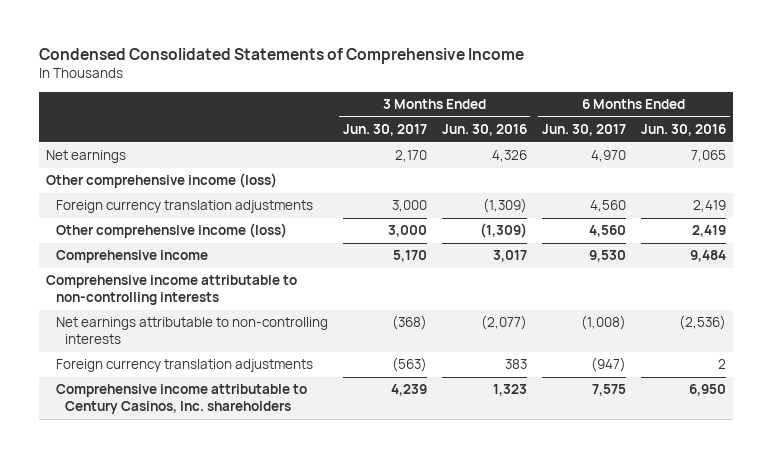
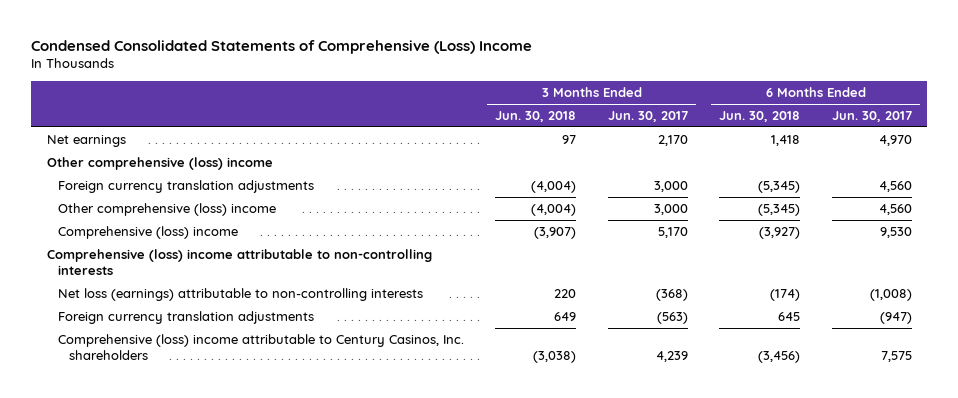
- Condensed Consolidated Statements of Comprehensive Income
+ Condensed Consolidated Statements of Comprehensive (Loss) Income
- | 3 Months Ended Jun. 30, 2017 | 3 Months Ended Jun. 30, 2016 | 6 Months Ended Jun. 30, 2017 | 6 Months Ended Jun. 30, 2016
+ | 3 Months Ended Jun. 30, 2018 | 3 Months Ended Jun. 30, 2017 | 6 Months Ended Jun. 30, 2018 | 6 Months Ended Jun. 30, 2017
- Other comprehensive income (loss)
+ Other comprehensive (loss) income
- Other comprehensive income (loss) | 3,000 | (1,309) | 4,560 | 2,419
- Comprehensive income | 5,170 | 3,017 | 9,530 | 9,484
- Comprehensive income attributable to non-controlling interests
- Net earnings attributable to non-controlling interests | (368) | (2,077) | (1,008) | (2,536)
+ Other comprehensive (loss) income | (4,004) | 3,000 | (5,345) | 4,560
+ Comprehensive (loss) income | (3,907) | 5,170 | (3,927) | 9,530
+ Comprehensive (loss) income attributable to non-controlling interests
+ Net loss (earnings) attributable to non-controlling interests | 220 | (368) | (174) | (1,008)
- Comprehensive income attributable to Century Casinos, Inc. shareholders | 4,239 | 1,323 | 7,575 | 6,950
+ Comprehensive (loss) income attributable to Century Casinos, Inc. shareholders | (3,038) | 4,239 | (3,456) | 7,575

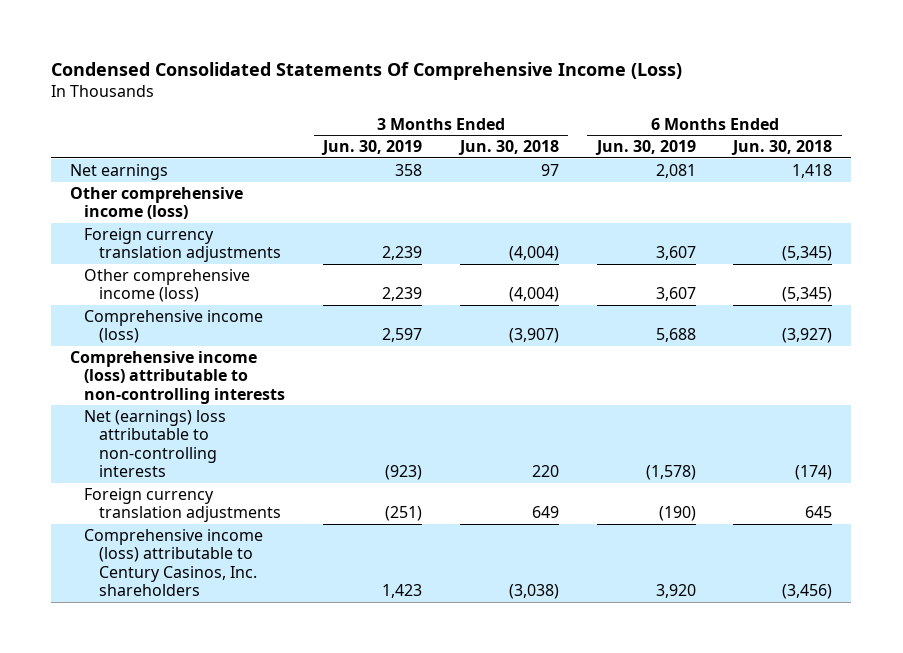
- Condensed Consolidated Statements of Comprehensive (Loss) Income
+ Condensed Consolidated Statements Of Comprehensive Income (Loss)
- | 3 Months Ended Jun. 30, 2018 | 3 Months Ended Jun. 30, 2017 | 6 Months Ended Jun. 30, 2018 | 6 Months Ended Jun. 30, 2017
+ | 3 Months Ended Jun. 30, 2019 | 3 Months Ended Jun. 30, 2018 | 6 Months Ended Jun. 30, 2019 | 6 Months Ended Jun. 30, 2018
- Other comprehensive (loss) income
+ Other comprehensive income (loss)
- Other comprehensive (loss) income | (4,004) | 3,000 | (5,345) | 4,560
- Comprehensive (loss) income | (3,907) | 5,170 | (3,927) | 9,530
- Comprehensive (loss) income attributable to non-controlling interests
- Net loss (earnings) attributable to non-controlling interests | 220 | (368) | (174) | (1,008)
+ Other comprehensive income (loss) | 2,239 | (4,004) | 3,607 | (5,345)
+ Comprehensive income (loss) | 2,597 | (3,907) | 5,688 | (3,927)
+ Comprehensive income (loss) attributable to non-controlling interests
+ Net (earnings) loss attributable to non-controlling interests | (923) | 220 | (1,578) | (174)
- Comprehensive (loss) income attributable to Century Casinos, Inc. shareholders | (3,038) | 4,239 | (3,456) | 7,575
+ Comprehensive income (loss) attributable to Century Casinos, Inc. shareholders | 1,423 | (3,038) | 3,920 | (3,456)

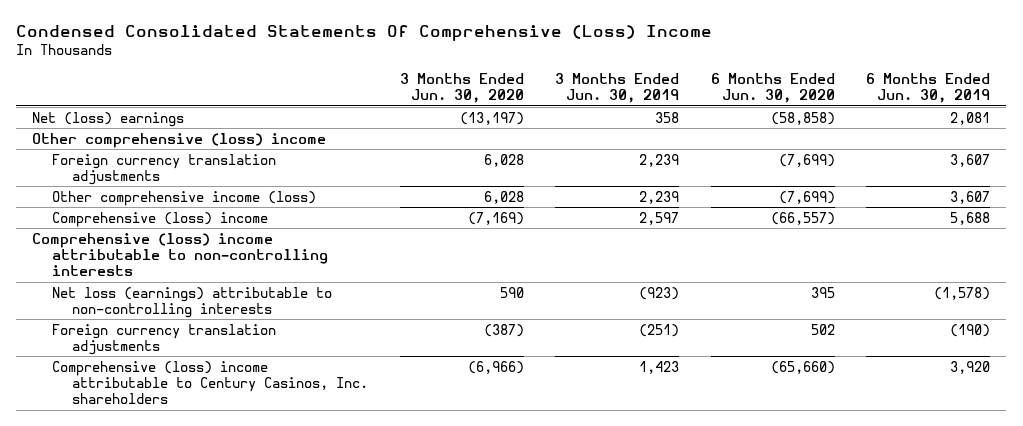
- Condensed Consolidated Statements Of Comprehensive Income (Loss)
+ Condensed Consolidated Statements Of Comprehensive (Loss) Income
- | 3 Months Ended Jun. 30, 2019 | 3 Months Ended Jun. 30, 2018 | 6 Months Ended Jun. 30, 2019 | 6 Months Ended Jun. 30, 2018
+ | 3 Months Ended Jun. 30, 2020 | 3 Months Ended Jun. 30, 2019 | 6 Months Ended Jun. 30, 2020 | 6 Months Ended Jun. 30, 2019
- Net earnings | 358 | 97 | 2,081 | 1,418
- Other comprehensive income (loss)
+ Net (loss) earnings | (13,197) | 358 | (58,858) | 2,081
+ Other comprehensive (loss) income
- Comprehensive income (loss) | 2,597 | (3,907) | 5,688 | (3,927)
- Comprehensive income (loss) attributable to non-controlling interests
- Net (earnings) loss attributable to non-controlling interests | (923) | 220 | (1,578) | (174)
+ Comprehensive (loss) income | (7,169) | 2,597 | (66,557) | 5,688
+ Comprehensive (loss) income attributable to non-controlling interests
+ Net loss (earnings) attributable to non-controlling interests | 590 | (923) | 395 | (1,578)
- Comprehensive income (loss) attributable to Century Casinos, Inc. shareholders | 1,423 | (3,038) | 3,920 | (3,456)
+ Comprehensive (loss) income attributable to Century Casinos, Inc. shareholders | (6,966) | 1,423 | (65,660) | 3,920

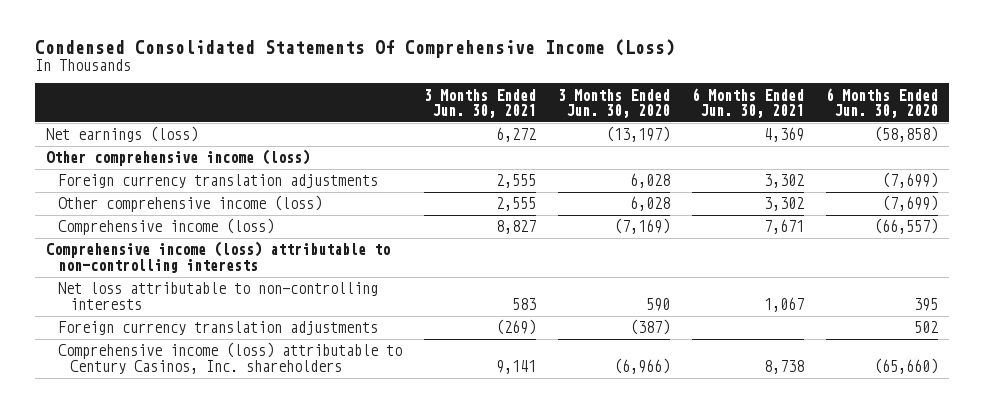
- Condensed Consolidated Statements Of Comprehensive (Loss) Income
+ Condensed Consolidated Statements Of Comprehensive Income (Loss)
- | 3 Months Ended Jun. 30, 2020 | 3 Months Ended Jun. 30, 2019 | 6 Months Ended Jun. 30, 2020 | 6 Months Ended Jun. 30, 2019
+ | 3 Months Ended Jun. 30, 2021 | 3 Months Ended Jun. 30, 2020 | 6 Months Ended Jun. 30, 2021 | 6 Months Ended Jun. 30, 2020
- Net (loss) earnings | (13,197) | 358 | (58,858) | 2,081
- Other comprehensive (loss) income
+ Net earnings (loss) | 6,272 | (13,197) | 4,369 | (58,858)
+ Other comprehensive income (loss)
- Comprehensive (loss) income | (7,169) | 2,597 | (66,557) | 5,688
- Comprehensive (loss) income attributable to non-controlling interests
- Net loss (earnings) attributable to non-controlling interests | 590 | (923) | 395 | (1,578)
+ Comprehensive income (loss) | 8,827 | (7,169) | 7,671 | (66,557)
+ Comprehensive income (loss) attributable to non-controlling interests
+ Net loss attributable to non-controlling interests | 583 | 590 | 1,067 | 395
- Comprehensive (loss) income attributable to Century Casinos, Inc. shareholders | (6,966) | 1,423 | (65,660) | 3,920
+ Comprehensive income (loss) attributable to Century Casinos, Inc. shareholders | 9,141 | (6,966) | 8,738 | (65,660)

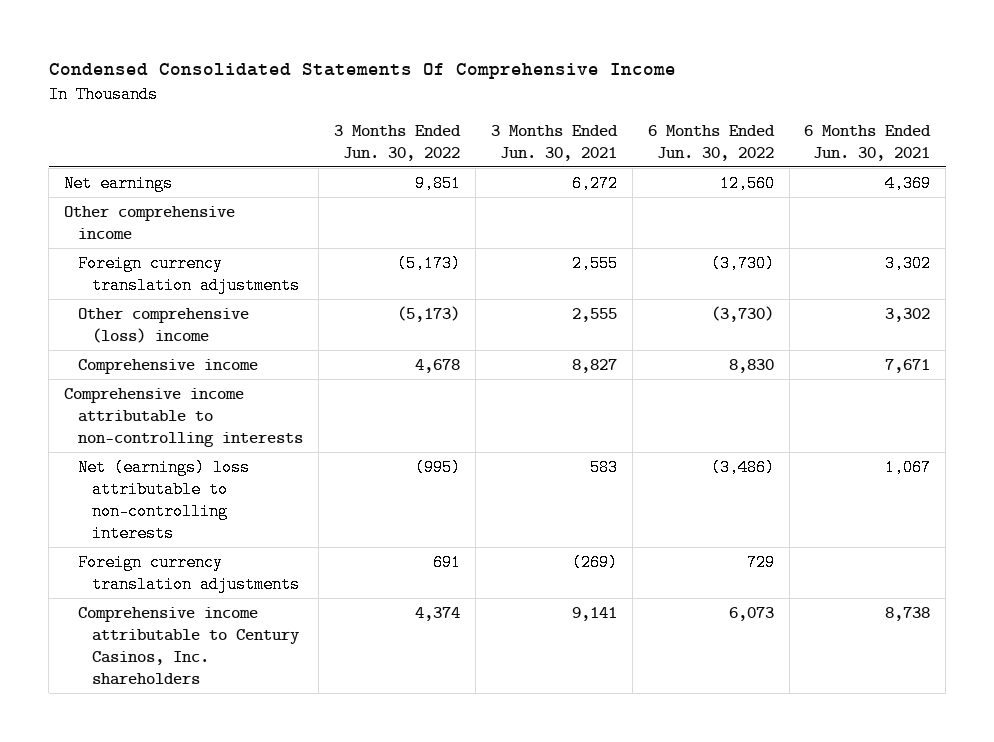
- Condensed Consolidated Statements Of Comprehensive Income (Loss)
+ Condensed Consolidated Statements Of Comprehensive Income
- | 3 Months Ended Jun. 30, 2021 | 3 Months Ended Jun. 30, 2020 | 6 Months Ended Jun. 30, 2021 | 6 Months Ended Jun. 30, 2020
+ | 3 Months Ended Jun. 30, 2022 | 3 Months Ended Jun. 30, 2021 | 6 Months Ended Jun. 30, 2022 | 6 Months Ended Jun. 30, 2021
- Net earnings (loss) | 6,272 | (13,197) | 4,369 | (58,858)
- Other comprehensive income (loss)
+ Net earnings | 9,851 | 6,272 | 12,560 | 4,369
+ Other comprehensive income
- Other comprehensive income (loss) | 2,555 | 6,028 | 3,302 | (7,699)
- Comprehensive income (loss) | 8,827 | (7,169) | 7,671 | (66,557)
- Comprehensive income (loss) attributable to non-controlling interests
- Net loss attributable to non-controlling interests | 583 | 590 | 1,067 | 395
+ Other comprehensive (loss) income | (5,173) | 2,555 | (3,730) | 3,302
+ Comprehensive income | 4,678 | 8,827 | 8,830 | 7,671
+ Comprehensive income attributable to non-controlling interests
+ Net (earnings) loss attributable to non-controlling interests | (995) | 583 | (3,486) | 1,067
- Comprehensive income (loss) attributable to Century Casinos, Inc. shareholders | 9,141 | (6,966) | 8,738 | (65,660)
+ Comprehensive income attributable to Century Casinos, Inc. shareholders | 4,374 | 9,141 | 6,073 | 8,738

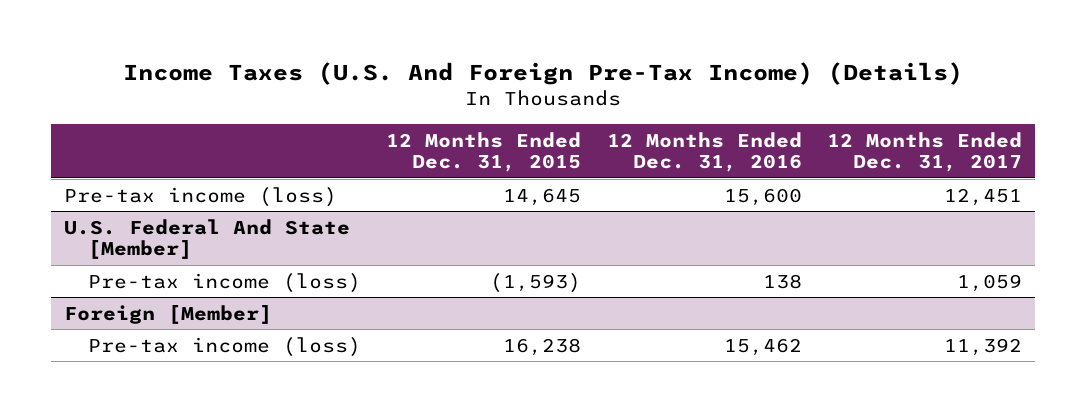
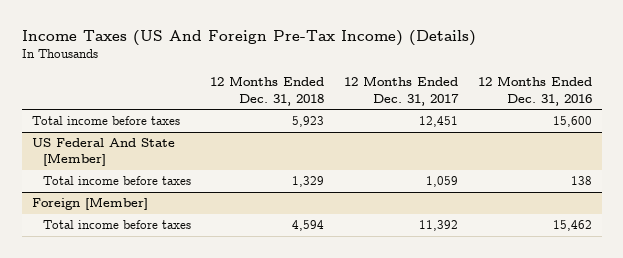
- Income Taxes (U.S. And Foreign Pre-Tax Income) (Details)
+ Income Taxes (US And Foreign Pre-Tax Income) (Details)
- | 12 Months Ended Dec. 31, 2015 | 12 Months Ended Dec. 31, 2016 | 12 Months Ended Dec. 31, 2017
+ | 12 Months Ended Dec. 31, 2018 | 12 Months Ended Dec. 31, 2017 | 12 Months Ended Dec. 31, 2016
- Pre-tax income (loss) | 14,645 | 15,600 | 12,451
- U.S. Federal And State [Member]
- Pre-tax income (loss) | (1,593) | 138 | 1,059
+ Total income before taxes | 5,923 | 12,451 | 15,600
+ US Federal And State [Member]
+ Total income before taxes | 1,329 | 1,059 | 138
@ Foreign [Member]
- Pre-tax income (loss) | 16,238 | 15,462 | 11,392
+ Total income before taxes | 4,594 | 11,392 | 15,462

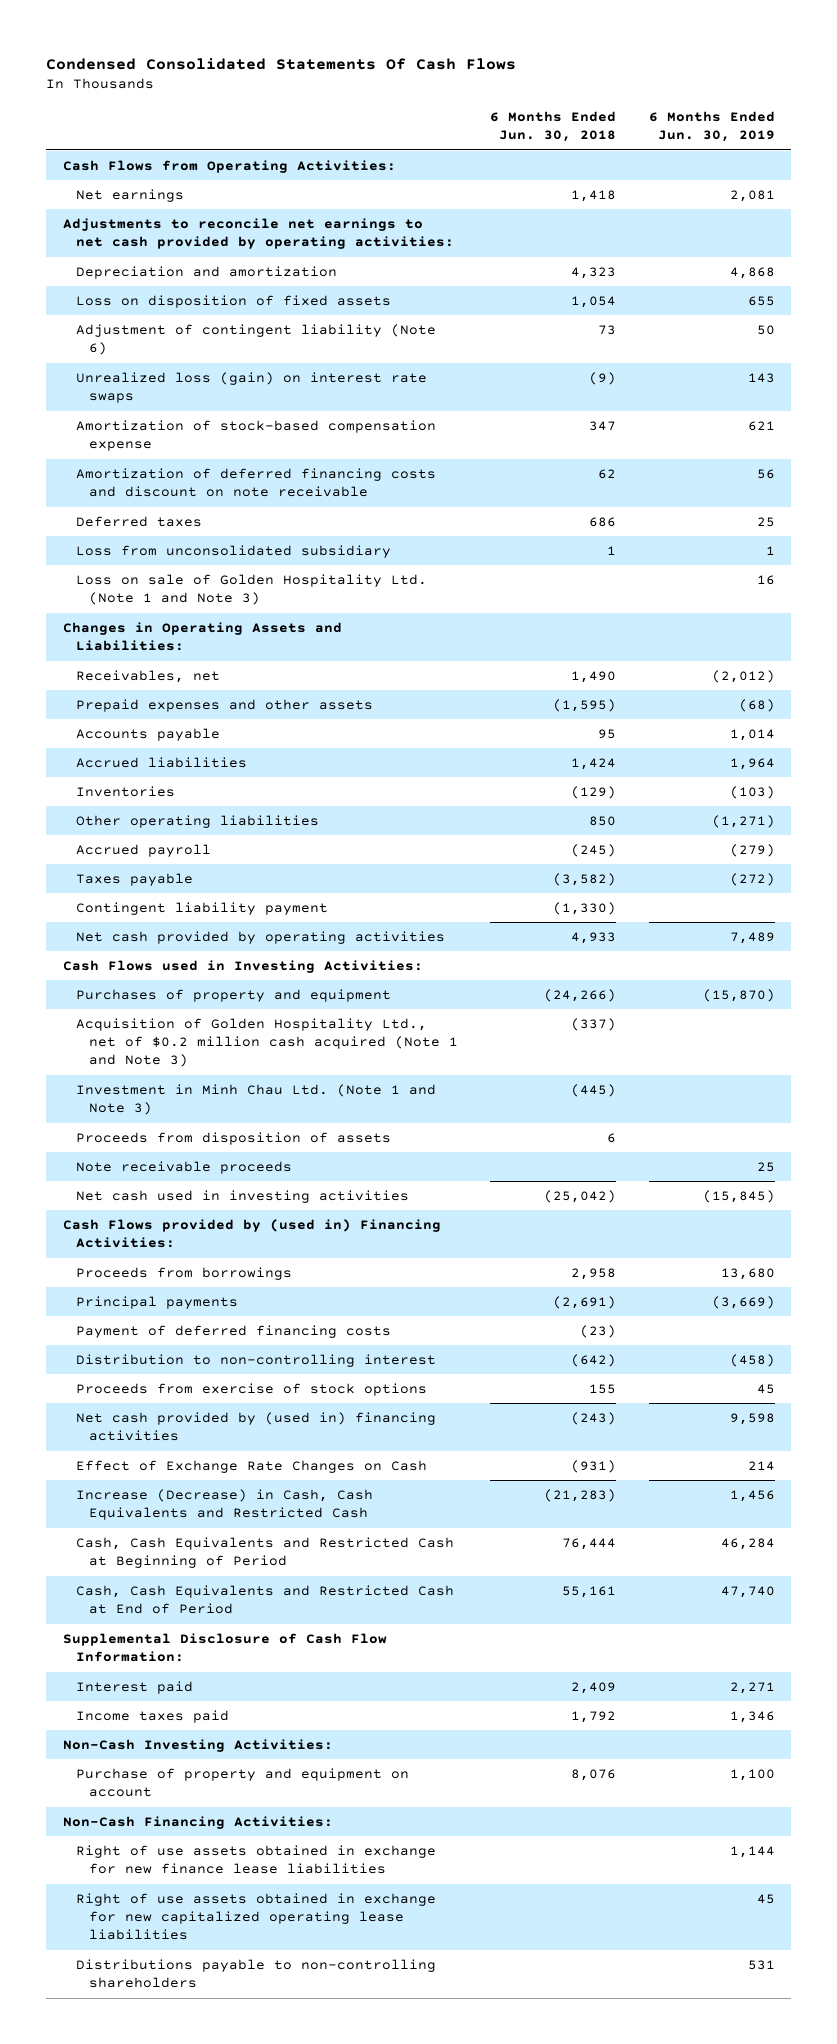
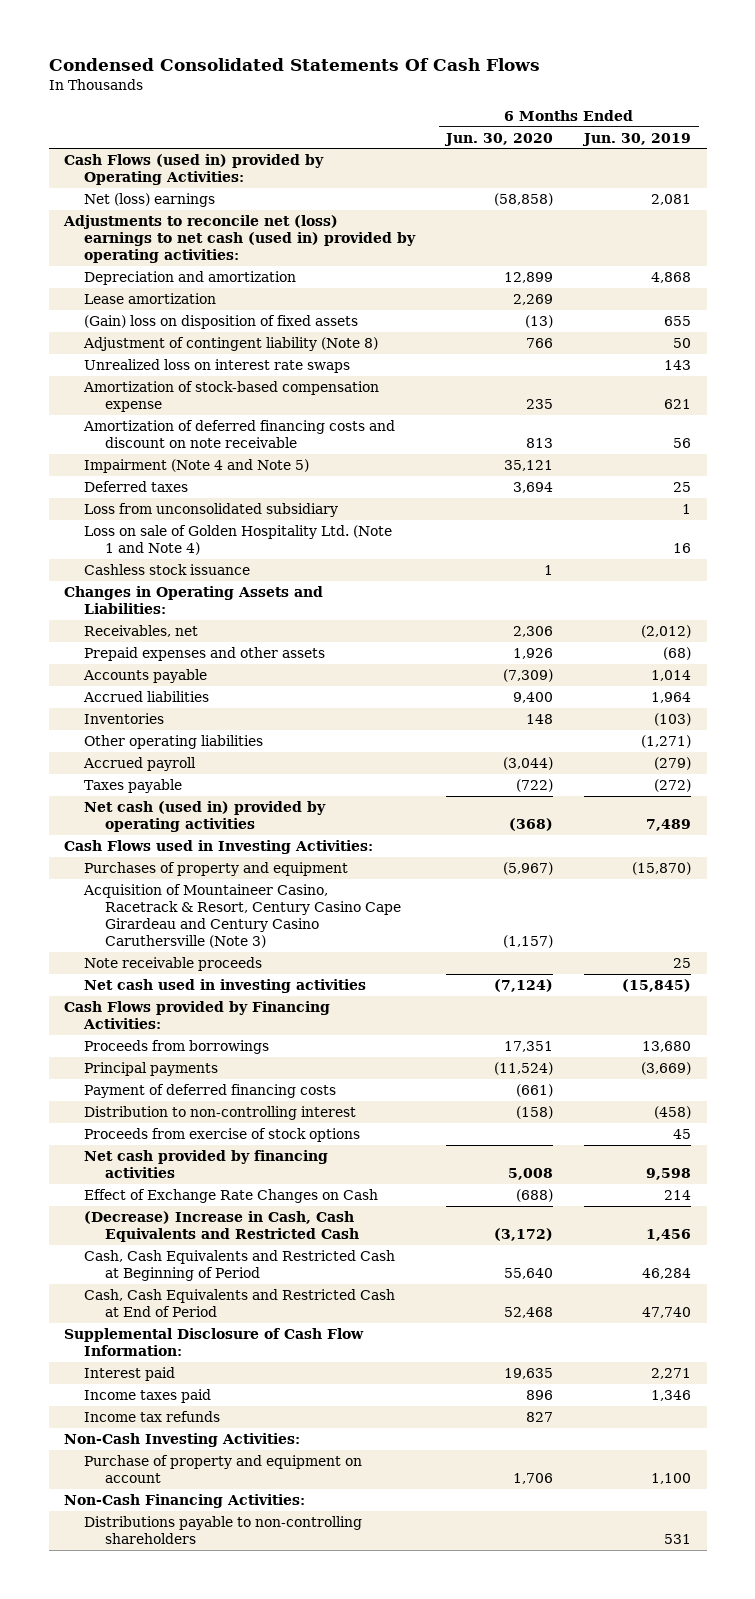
- | 6 Months Ended Jun. 30, 2018 | 6 Months Ended Jun. 30, 2019
+ | 6 Months Ended Jun. 30, 2020 | 6 Months Ended Jun. 30, 2019
- Cash Flows from Operating Activities:
- Net earnings | 1,418 | 2,081
- Adjustments to reconcile net earnings to net cash provided by operating activities:
+ Cash Flows (used in) provided by Operating Activities:
+ Net (loss) earnings | (58,858) | 2,081
+ Adjustments to reconcile net (loss) earnings to net cash (used in) provided by operating activities:
- Loss on disposition of fixed assets | 1,054 | 655
- Adjustment of contingent liability (Note 6) | 73 | 50
- Unrealized loss (gain) on interest rate swaps | (9) | 143
+ Lease amortization | 2,269 |
+ (Gain) loss on disposition of fixed assets | (13) | 655
+ Adjustment of contingent liability (Note 8) | 766 | 50
+ Unrealized loss on interest rate swaps | | 143
+ Impairment (Note 4 and Note 5) | 35,121 |
- Loss on sale of Golden Hospitality Ltd. (Note 1 and Note 3) | | 16
+ Loss on sale of Golden Hospitality Ltd. (Note 1 and Note 4) | | 16
+ Cashless stock issuance | 1 |
- Contingent liability payment | (1,330) |
- Net cash provided by operating activities | 4,933 | 7,489
+ Net cash (used in) provided by operating activities | (368) | 7,489
- Acquisition of Golden Hospitality Ltd., net of $0.2 million cash acquired (Note 1 and Note 3) | (337) |
- Investment in Minh Chau Ltd. (Note 1 and Note 3) | (445) |
- Proceeds from disposition of assets | 6 |
+ Acquisition of Mountaineer Casino, Racetrack & Resort, Century Casino Cape Girardeau and Century Casino Caruthersville (Note 3) | (1,157) |
- Cash Flows provided by (used in) Financing Activities:
+ Cash Flows provided by Financing Activities:
- Net cash provided by (used in) financing activities | (243) | 9,598
+ Net cash provided by financing activities | 5,008 | 9,598
- Increase (Decrease) in Cash, Cash Equivalents and Restricted Cash | (21,283) | 1,456
+ (Decrease) Increase in Cash, Cash Equivalents and Restricted Cash | (3,172) | 1,456
+ Income tax refunds | 827 |
- Right of use assets obtained in exchange for new finance lease liabilities | | 1,144
- Right of use assets obtained in exchange for new capitalized operating lease liabilities | | 45

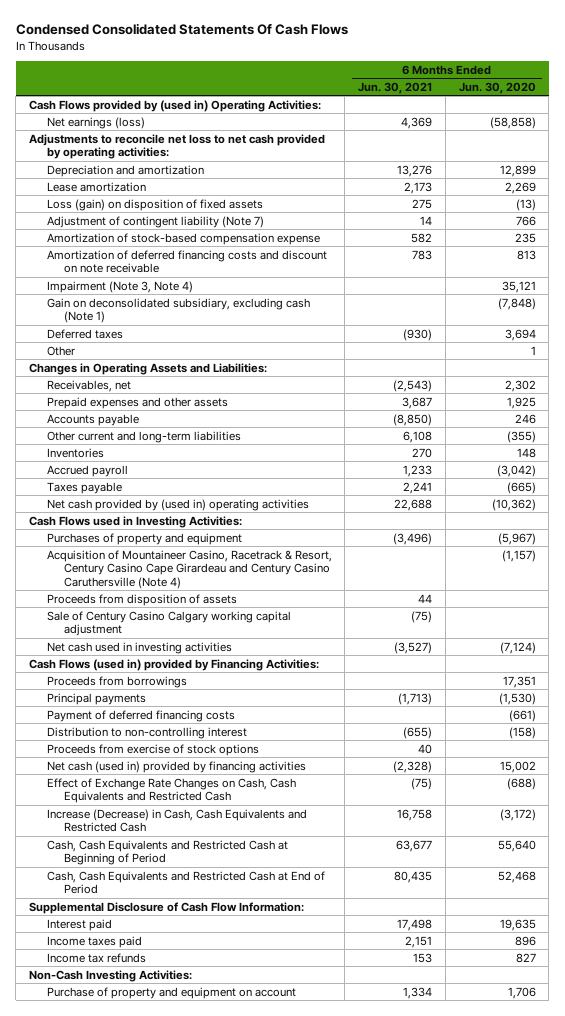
- | 6 Months Ended Jun. 30, 2020 | 6 Months Ended Jun. 30, 2019
+ | 6 Months Ended Jun. 30, 2021 | 6 Months Ended Jun. 30, 2020
- Cash Flows (used in) provided by Operating Activities:
- Net (loss) earnings | (58,858) | 2,081
- Adjustments to reconcile net (loss) earnings to net cash (used in) provided by operating activities:
+ Cash Flows provided by (used in) Operating Activities:
+ Net earnings (loss) | 4,369 | (58,858)
+ Adjustments to reconcile net loss to net cash provided by operating activities:
- (Gain) loss on disposition of fixed assets | (13) | 655
- Adjustment of contingent liability (Note 8) | 766 | 50
- Unrealized loss on interest rate swaps | | 143
+ Loss (gain) on disposition of fixed assets | 275 | (13)
+ Adjustment of contingent liability (Note 7) | 14 | 766
- Impairment (Note 4 and Note 5) | 35,121 |
+ Impairment (Note 3, Note 4) | | 35,121
+ Gain on deconsolidated subsidiary, excluding cash (Note 1) | | (7,848)
- Loss from unconsolidated subsidiary | | 1
- Loss on sale of Golden Hospitality Ltd. (Note 1 and Note 4) | | 16
- Cashless stock issuance | 1 |
+ Other | | 1
- Receivables, net | 2,306 | (2,012)
- Prepaid expenses and other assets | 1,926 | (68)
- Accounts payable | (7,309) | 1,014
- Accrued liabilities | 9,400 | 1,964
+ Receivables, net | (2,543) | 2,302
+ Prepaid expenses and other assets | 3,687 | 1,925
+ Accounts payable | (8,850) | 246
+ Other current and long-term liabilities | 6,108 | (355)
- Other operating liabilities | | (1,271)
- Accrued payroll | (3,044) | (279)
- Taxes payable | (722) | (272)
- Net cash (used in) provided by operating activities | (368) | 7,489
+ Accrued payroll | 1,233 | (3,042)
+ Taxes payable | 2,241 | (665)
+ Net cash provided by (used in) operating activities | 22,688 | (10,362)
- Acquisition of Mountaineer Casino, Racetrack & Resort, Century Casino Cape Girardeau and Century Casino Caruthersville (Note 3) | (1,157) |
- Note receivable proceeds | | 25
+ Acquisition of Mountaineer Casino, Racetrack & Resort, Century Casino Cape Girardeau and Century Casino Caruthersville (Note 4) | | (1,157)
+ Proceeds from disposition of assets | 44 |
+ Sale of Century Casino Calgary working capital adjustment | (75) |
- Cash Flows provided by Financing Activities:
+ Cash Flows (used in) provided by Financing Activities:
- Principal payments | (11,524) | (3,669)
+ Principal payments | (1,713) | (1,530)
- Net cash provided by financing activities | 5,008 | 9,598
- Effect of Exchange Rate Changes on Cash | (688) | 214
- (Decrease) Increase in Cash, Cash Equivalents and Restricted Cash | (3,172) | 1,456
+ Net cash (used in) provided by financing activities | (2,328) | 15,002
+ Effect of Exchange Rate Changes on Cash, Cash Equivalents and Restricted Cash | (75) | (688)
+ Increase (Decrease) in Cash, Cash Equivalents and Restricted Cash | 16,758 | (3,172)
- Non-Cash Financing Activities:
- Distributions payable to non-controlling shareholders | | 531

